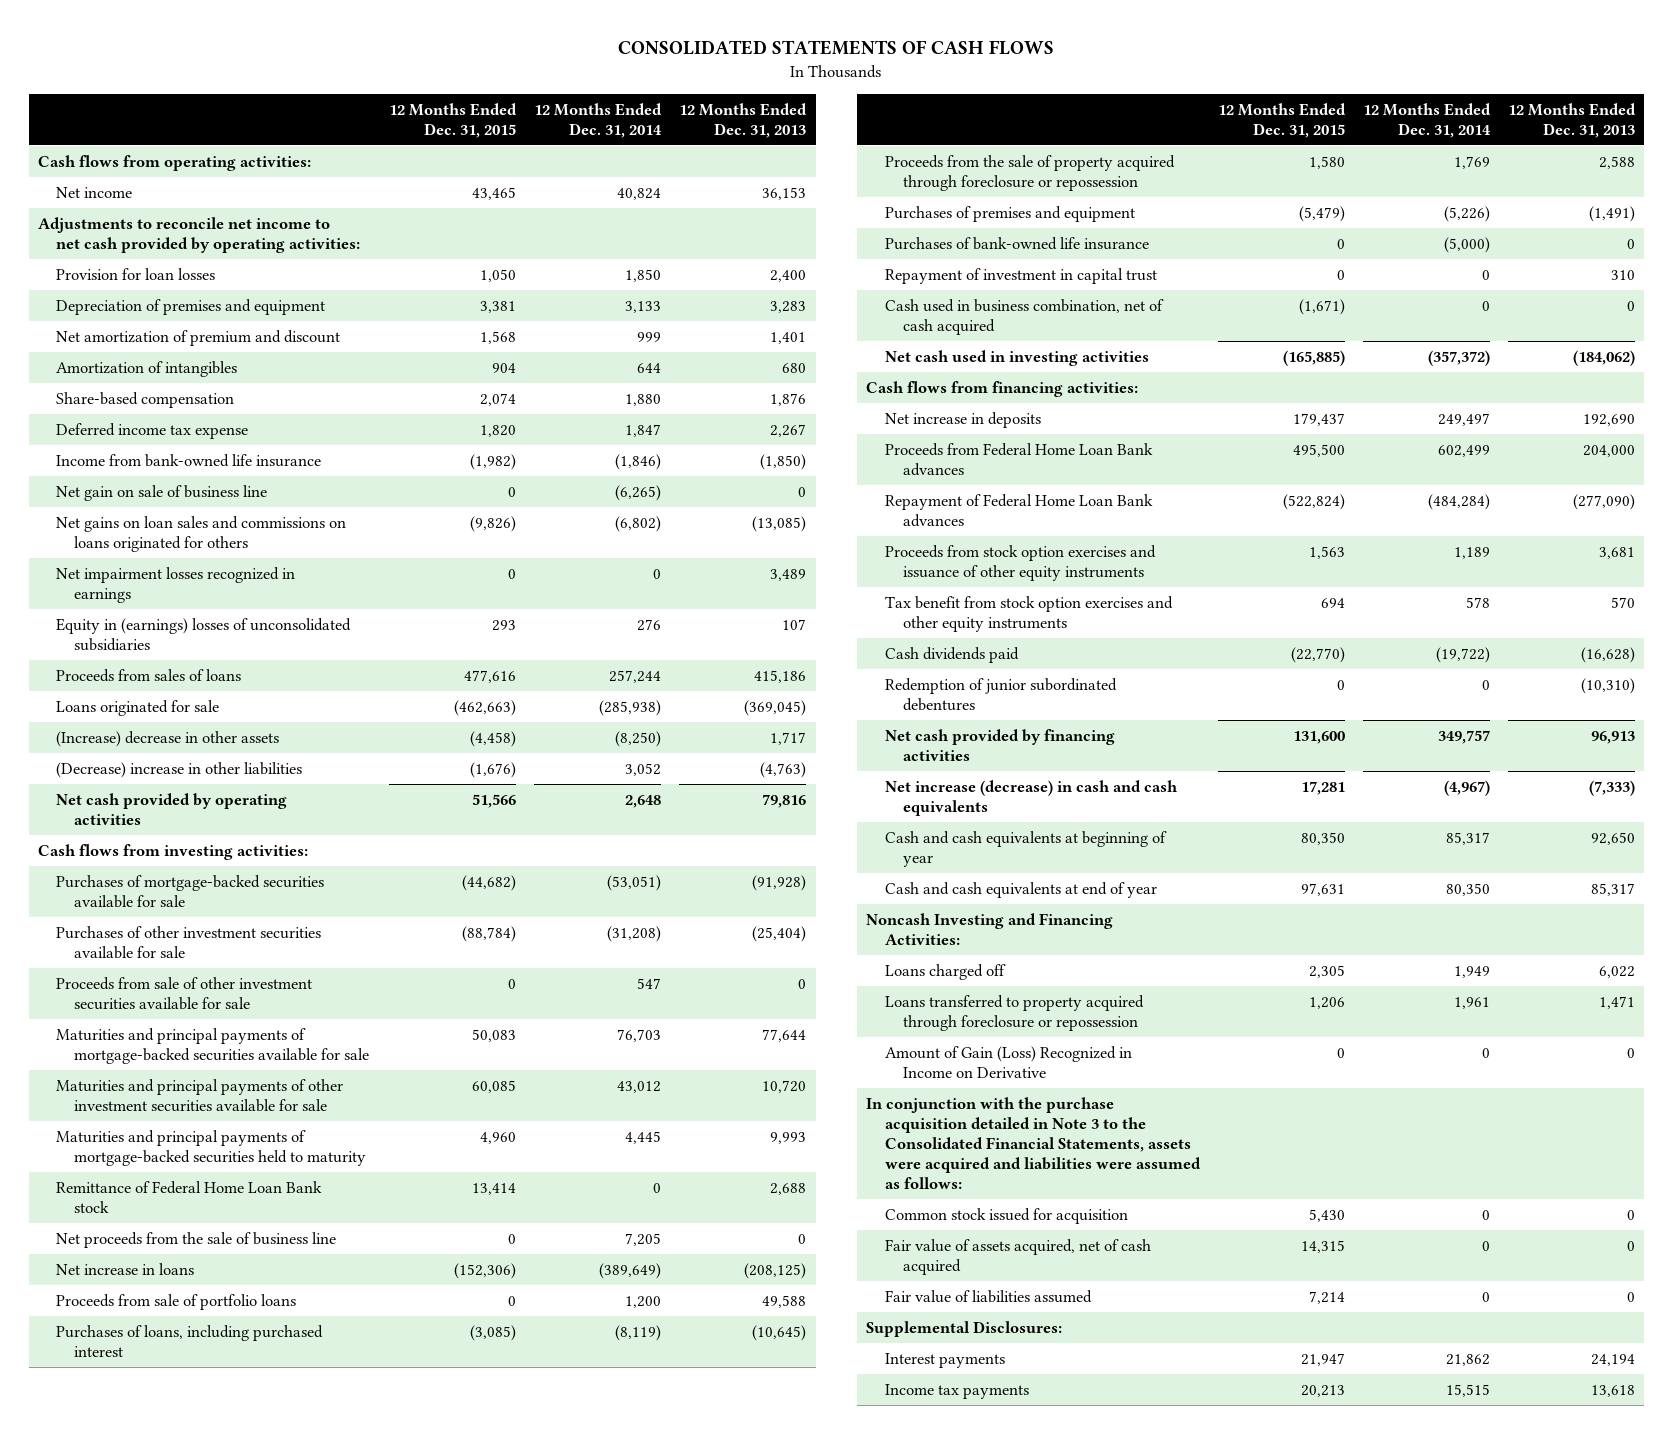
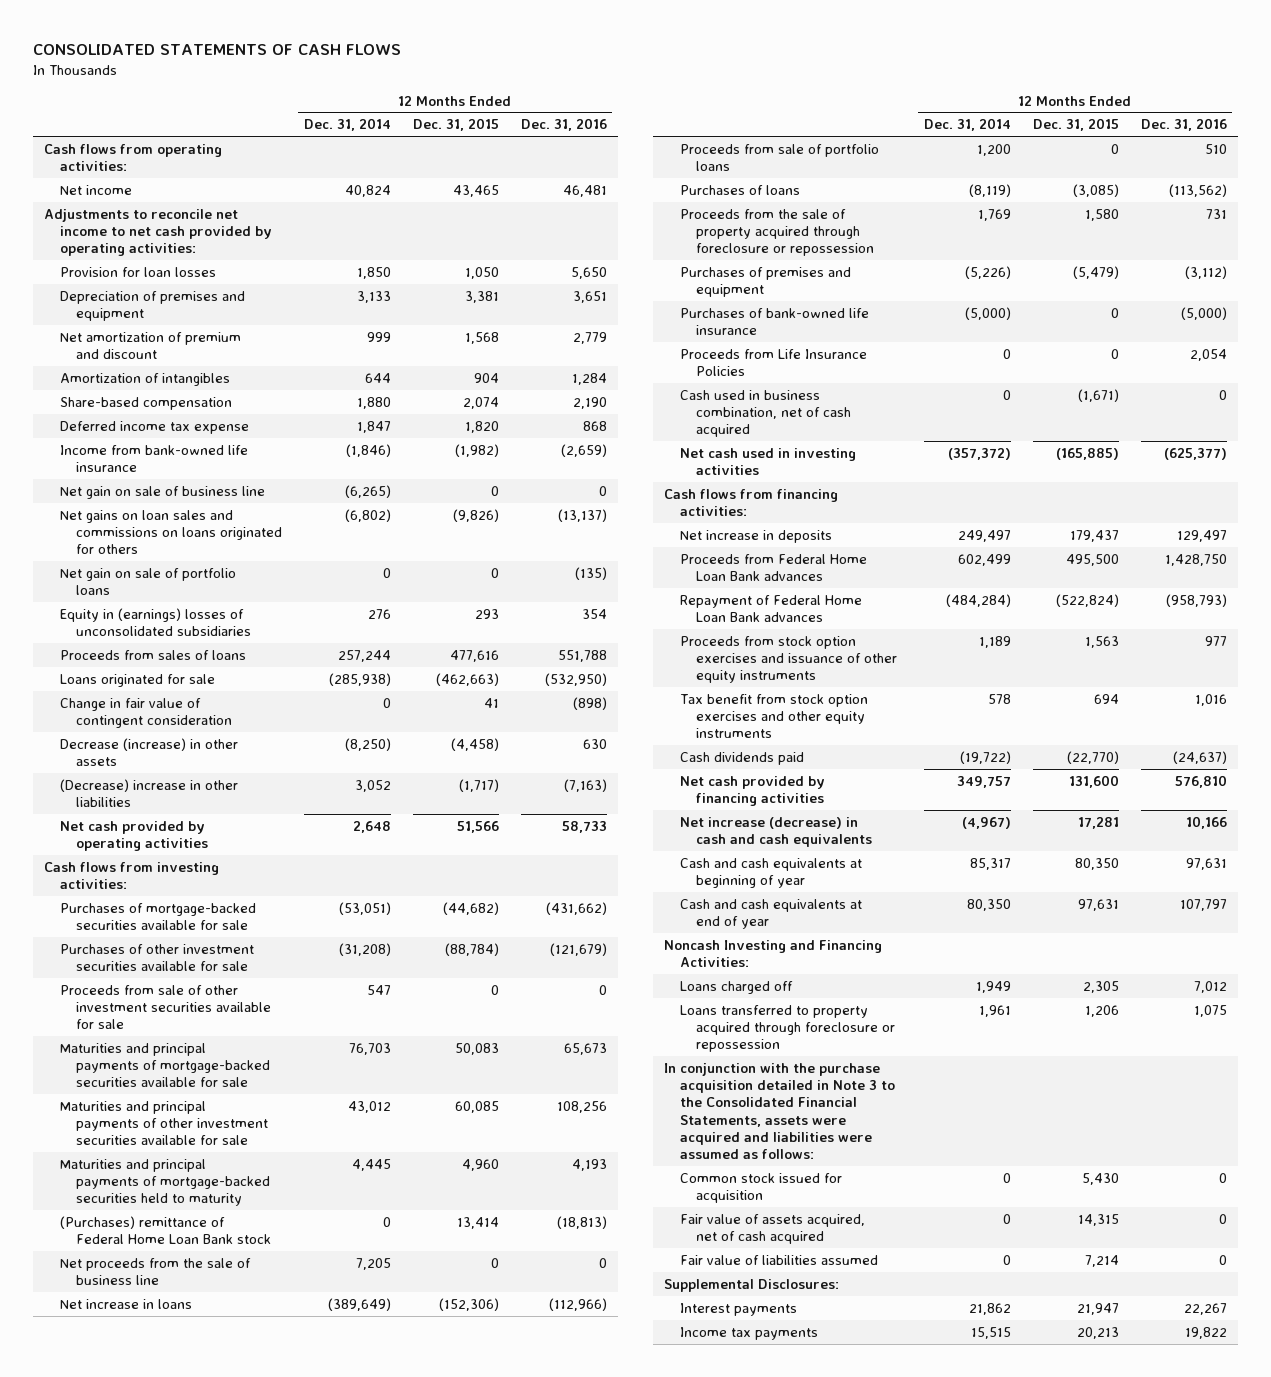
- | 12 Months Ended Dec. 31, 2015 | 12 Months Ended Dec. 31, 2014 | 12 Months Ended Dec. 31, 2013
+ | 12 Months Ended Dec. 31, 2014 | 12 Months Ended Dec. 31, 2015 | 12 Months Ended Dec. 31, 2016
- Net impairment losses recognized in earnings | 0 | 0 | 3,489
+ Net gain on sale of portfolio loans | 0 | 0 | (135)
- (Increase) decrease in other assets | (4,458) | (8,250) | 1,717
- (Decrease) increase in other liabilities | (1,676) | 3,052 | (4,763)
+ Change in fair value of contingent consideration | 0 | 41 | (898)
+ Decrease (increase) in other assets | (8,250) | (4,458) | 630
+ (Decrease) increase in other liabilities | 3,052 | (1,717) | (7,163)
- Remittance of Federal Home Loan Bank stock | 13,414 | 0 | 2,688
+ (Purchases) remittance of Federal Home Loan Bank stock | 0 | 13,414 | (18,813)
- Purchases of loans, including purchased interest | (3,085) | (8,119) | (10,645)
+ Purchases of loans | (8,119) | (3,085) | (113,562)
- Repayment of investment in capital trust | 0 | 0 | 310
+ Proceeds from Life Insurance Policies | 0 | 0 | 2,054
- Redemption of junior subordinated debentures | 0 | 0 | (10,310)
- Amount of Gain (Loss) Recognized in Income on Derivative | 0 | 0 | 0

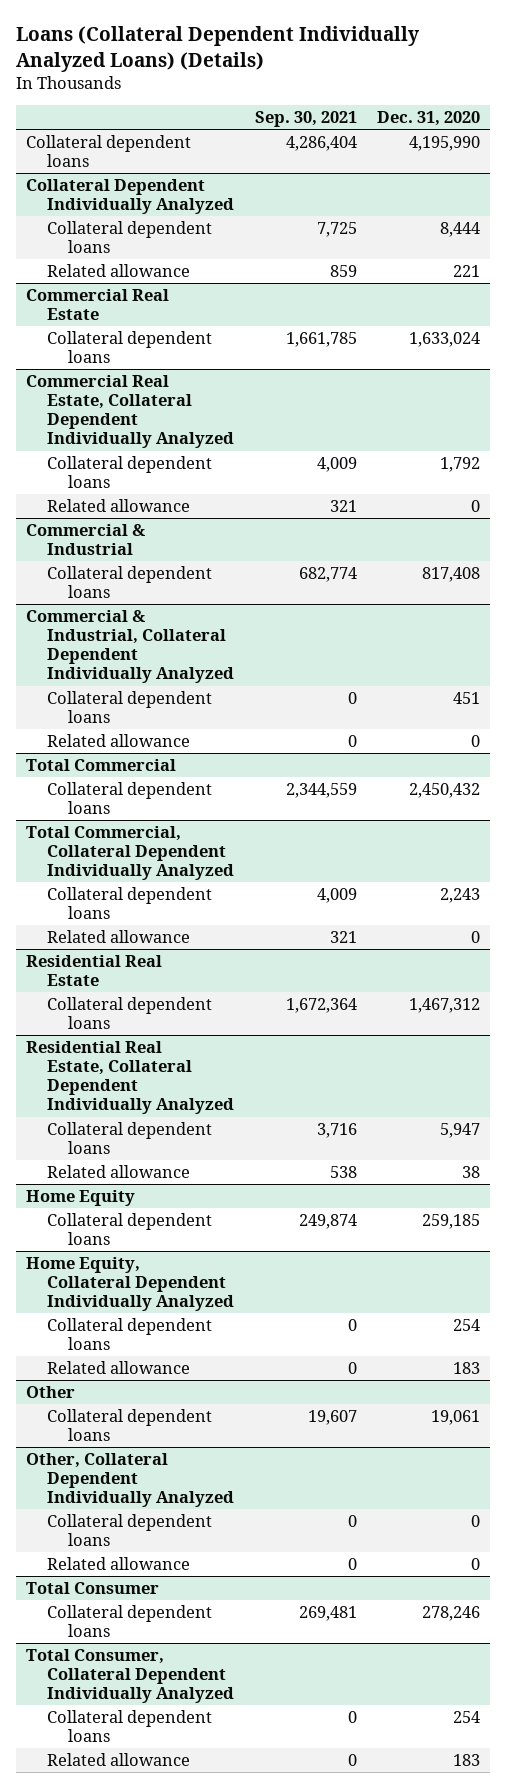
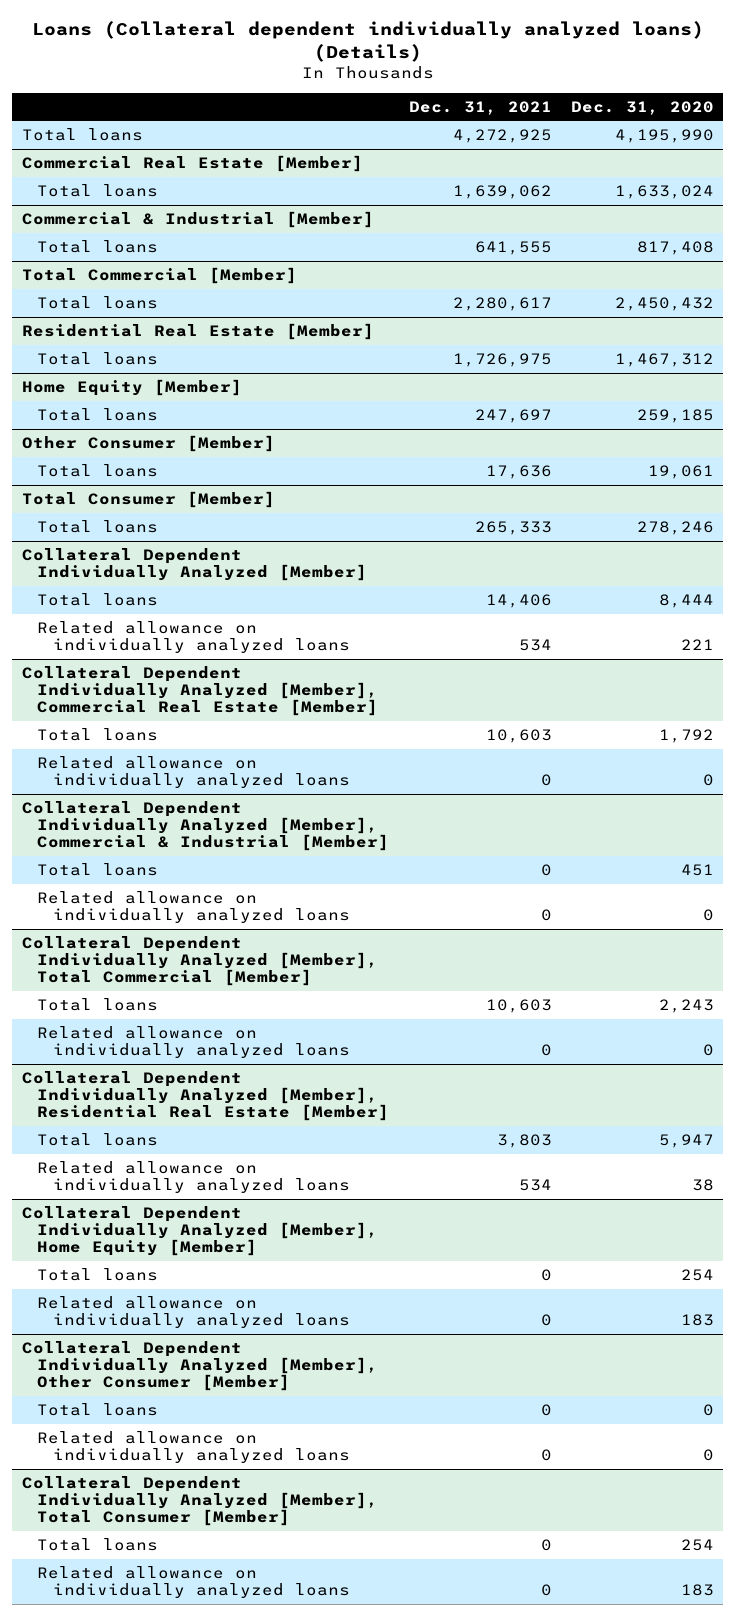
- Loans (Collateral Dependent Individually Analyzed Loans) (Details)
+ Loans (Collateral dependent individually analyzed loans) (Details)
- | Sep. 30, 2021 | Dec. 31, 2020
+ | Dec. 31, 2021 | Dec. 31, 2020
- Collateral dependent loans | 4,286,404 | 4,195,990
- Collateral Dependent Individually Analyzed
- Collateral dependent loans | 7,725 | 8,444
- Related allowance | 859 | 221
- Commercial Real Estate
- Collateral dependent loans | 1,661,785 | 1,633,024
- Commercial Real Estate, Collateral Dependent Individually Analyzed
- Collateral dependent loans | 4,009 | 1,792
- Related allowance | 321 | 0
- Commercial & Industrial
- Collateral dependent loans | 682,774 | 817,408
- Commercial & Industrial, Collateral Dependent Individually Analyzed
- Collateral dependent loans | 0 | 451
- Related allowance | 0 | 0
- Total Commercial
- Collateral dependent loans | 2,344,559 | 2,450,432
- Total Commercial, Collateral Dependent Individually Analyzed
- Collateral dependent loans | 4,009 | 2,243
- Related allowance | 321 | 0
- Residential Real Estate
- Collateral dependent loans | 1,672,364 | 1,467,312
- Residential Real Estate, Collateral Dependent Individually Analyzed
- Collateral dependent loans | 3,716 | 5,947
- Related allowance | 538 | 38
- Home Equity
- Collateral dependent loans | 249,874 | 259,185
- Home Equity, Collateral Dependent Individually Analyzed
- Collateral dependent loans | 0 | 254
- Related allowance | 0 | 183
- Other
- Collateral dependent loans | 19,607 | 19,061
- Other, Collateral Dependent Individually Analyzed
- Collateral dependent loans | 0 | 0
- Related allowance | 0 | 0
- Total Consumer
- Collateral dependent loans | 269,481 | 278,246
- Total Consumer, Collateral Dependent Individually Analyzed
- Collateral dependent loans | 0 | 254
- Related allowance | 0 | 183
+ Total loans | 4,272,925 | 4,195,990
+ Commercial Real Estate [Member]
+ Total loans | 1,639,062 | 1,633,024
+ Commercial & Industrial [Member]
+ Total loans | 641,555 | 817,408
+ Total Commercial [Member]
+ Total loans | 2,280,617 | 2,450,432
+ Residential Real Estate [Member]
+ Total loans | 1,726,975 | 1,467,312
+ Home Equity [Member]
+ Total loans | 247,697 | 259,185
+ Other Consumer [Member]
+ Total loans | 17,636 | 19,061
+ Total Consumer [Member]
+ Total loans | 265,333 | 278,246
+ Collateral Dependent Individually Analyzed [Member]
+ Total loans | 14,406 | 8,444
+ Related allowance on individually analyzed loans | 534 | 221
+ Collateral Dependent Individually Analyzed [Member], Commercial Real Estate [Member]
+ Total loans | 10,603 | 1,792
+ Related allowance on individually analyzed loans | 0 | 0
+ Collateral Dependent Individually Analyzed [Member], Commercial & Industrial [Member]
+ Total loans | 0 | 451
+ Related allowance on individually analyzed loans | 0 | 0
+ Collateral Dependent Individually Analyzed [Member], Total Commercial [Member]
+ Total loans | 10,603 | 2,243
+ Related allowance on individually analyzed loans | 0 | 0
+ Collateral Dependent Individually Analyzed [Member], Residential Real Estate [Member]
+ Total loans | 3,803 | 5,947
+ Related allowance on individually analyzed loans | 534 | 38
+ Collateral Dependent Individually Analyzed [Member], Home Equity [Member]
+ Total loans | 0 | 254
+ Related allowance on individually analyzed loans | 0 | 183
+ Collateral Dependent Individually Analyzed [Member], Other Consumer [Member]
+ Total loans | 0 | 0
+ Related allowance on individually analyzed loans | 0 | 0
+ Collateral Dependent Individually Analyzed [Member], Total Consumer [Member]
+ Total loans | 0 | 254
+ Related allowance on individually analyzed loans | 0 | 183

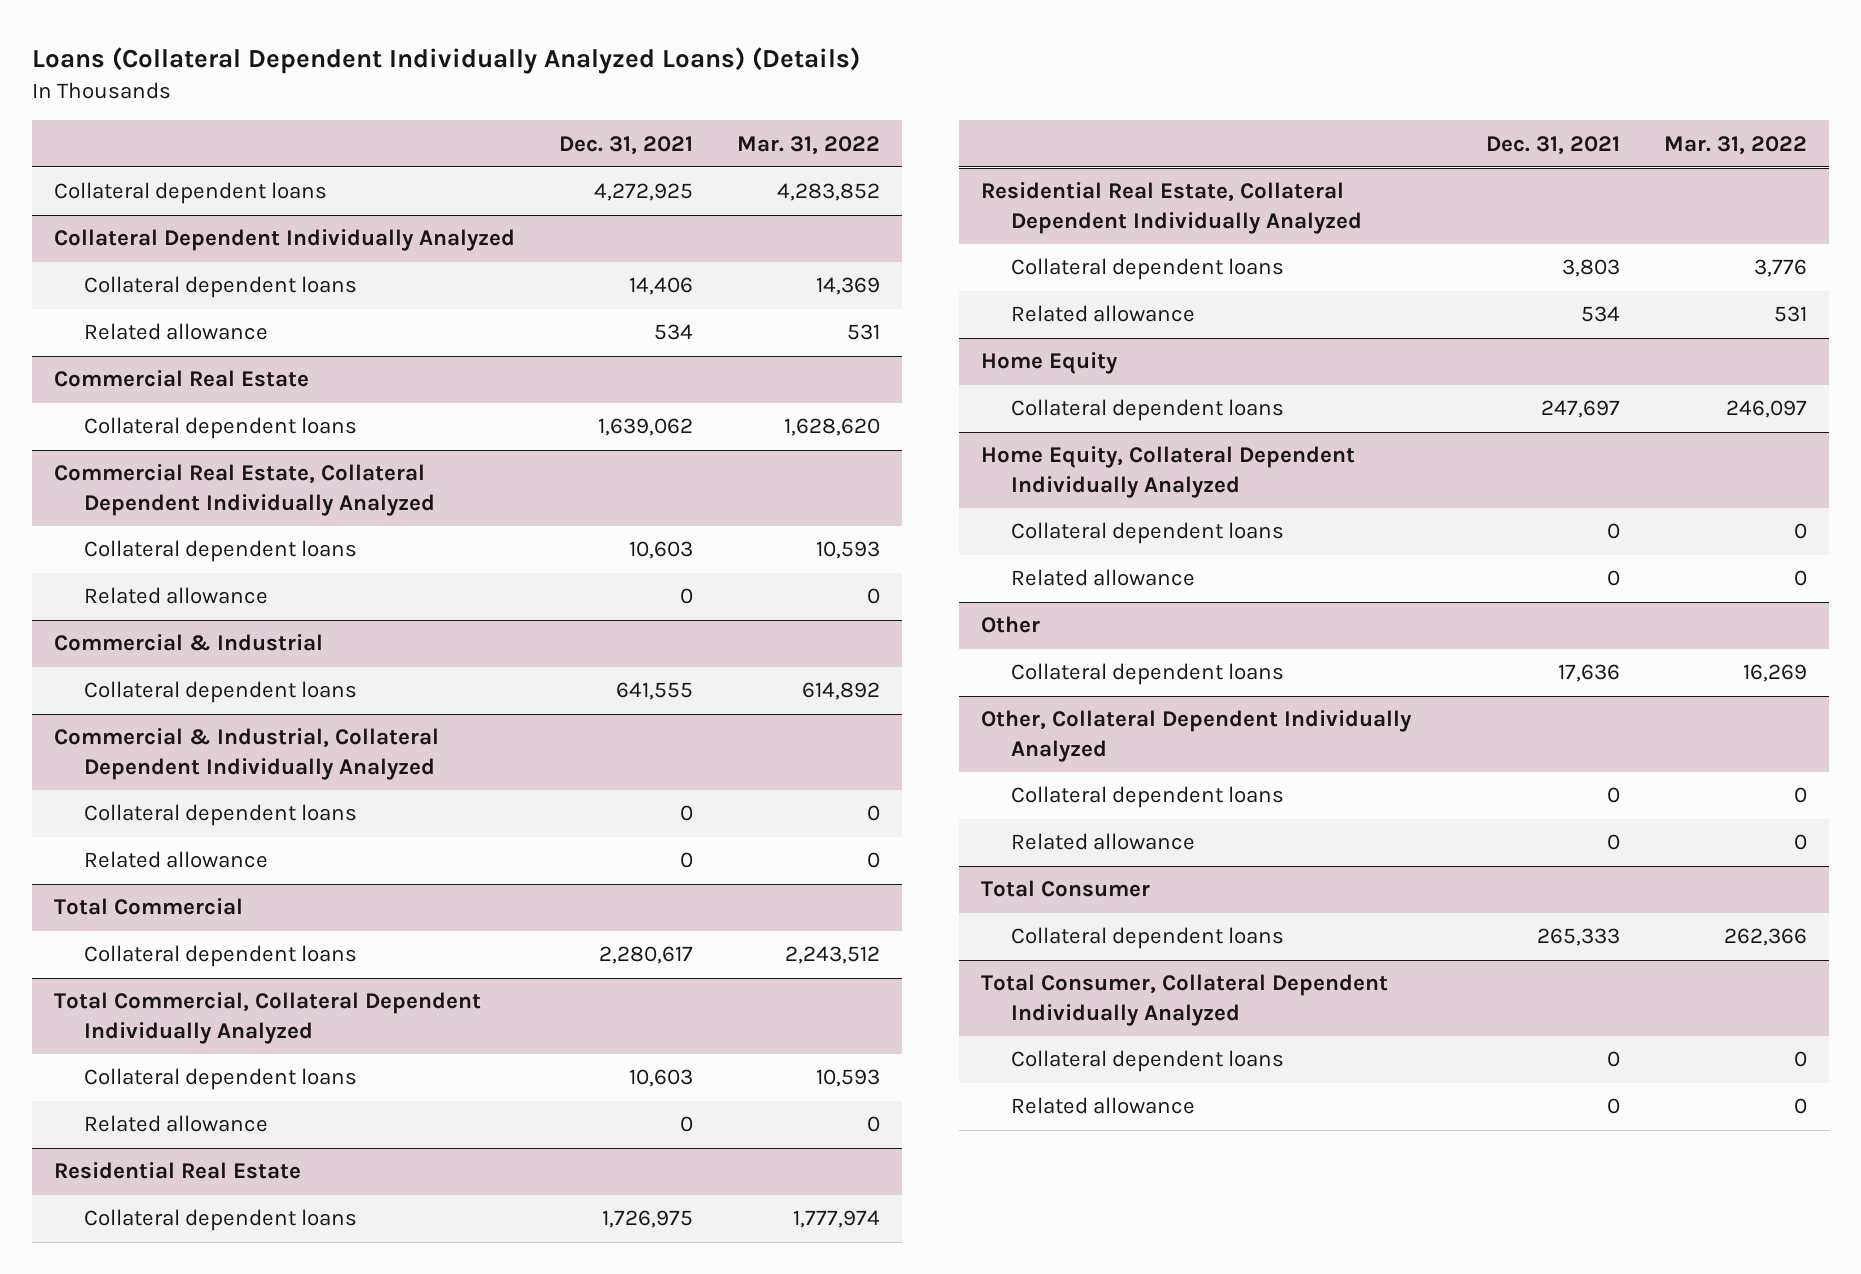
- Loans (Collateral dependent individually analyzed loans) (Details)
+ Loans (Collateral Dependent Individually Analyzed Loans) (Details)
- | Dec. 31, 2021 | Dec. 31, 2020
+ | Dec. 31, 2021 | Mar. 31, 2022
- Total loans | 4,272,925 | 4,195,990
- Commercial Real Estate [Member]
- Total loans | 1,639,062 | 1,633,024
- Commercial & Industrial [Member]
- Total loans | 641,555 | 817,408
- Total Commercial [Member]
- Total loans | 2,280,617 | 2,450,432
- Residential Real Estate [Member]
- Total loans | 1,726,975 | 1,467,312
- Home Equity [Member]
- Total loans | 247,697 | 259,185
- Other Consumer [Member]
- Total loans | 17,636 | 19,061
- Total Consumer [Member]
- Total loans | 265,333 | 278,246
- Collateral Dependent Individually Analyzed [Member]
- Total loans | 14,406 | 8,444
- Related allowance on individually analyzed loans | 534 | 221
- Collateral Dependent Individually Analyzed [Member], Commercial Real Estate [Member]
- Total loans | 10,603 | 1,792
- Related allowance on individually analyzed loans | 0 | 0
- Collateral Dependent Individually Analyzed [Member], Commercial & Industrial [Member]
- Total loans | 0 | 451
- Related allowance on individually analyzed loans | 0 | 0
- Collateral Dependent Individually Analyzed [Member], Total Commercial [Member]
- Total loans | 10,603 | 2,243
- Related allowance on individually analyzed loans | 0 | 0
- Collateral Dependent Individually Analyzed [Member], Residential Real Estate [Member]
- Total loans | 3,803 | 5,947
- Related allowance on individually analyzed loans | 534 | 38
- Collateral Dependent Individually Analyzed [Member], Home Equity [Member]
- Total loans | 0 | 254
- Related allowance on individually analyzed loans | 0 | 183
- Collateral Dependent Individually Analyzed [Member], Other Consumer [Member]
- Total loans | 0 | 0
- Related allowance on individually analyzed loans | 0 | 0
- Collateral Dependent Individually Analyzed [Member], Total Consumer [Member]
- Total loans | 0 | 254
- Related allowance on individually analyzed loans | 0 | 183
+ Collateral dependent loans | 4,272,925 | 4,283,852
+ Collateral Dependent Individually Analyzed
+ Collateral dependent loans | 14,406 | 14,369
+ Related allowance | 534 | 531
+ Commercial Real Estate
+ Collateral dependent loans | 1,639,062 | 1,628,620
+ Commercial Real Estate, Collateral Dependent Individually Analyzed
+ Collateral dependent loans | 10,603 | 10,593
+ Related allowance | 0 | 0
+ Commercial & Industrial
+ Collateral dependent loans | 641,555 | 614,892
+ Commercial & Industrial, Collateral Dependent Individually Analyzed
+ Collateral dependent loans | 0 | 0
+ Related allowance | 0 | 0
+ Total Commercial
+ Collateral dependent loans | 2,280,617 | 2,243,512
+ Total Commercial, Collateral Dependent Individually Analyzed
+ Collateral dependent loans | 10,603 | 10,593
+ Related allowance | 0 | 0
+ Residential Real Estate
+ Collateral dependent loans | 1,726,975 | 1,777,974
+ Residential Real Estate, Collateral Dependent Individually Analyzed
+ Collateral dependent loans | 3,803 | 3,776
+ Related allowance | 534 | 531
+ Home Equity
+ Collateral dependent loans | 247,697 | 246,097
+ Home Equity, Collateral Dependent Individually Analyzed
+ Collateral dependent loans | 0 | 0
+ Related allowance | 0 | 0
+ Other
+ Collateral dependent loans | 17,636 | 16,269
+ Other, Collateral Dependent Individually Analyzed
+ Collateral dependent loans | 0 | 0
+ Related allowance | 0 | 0
+ Total Consumer
+ Collateral dependent loans | 265,333 | 262,366
+ Total Consumer, Collateral Dependent Individually Analyzed
+ Collateral dependent loans | 0 | 0
+ Related allowance | 0 | 0

